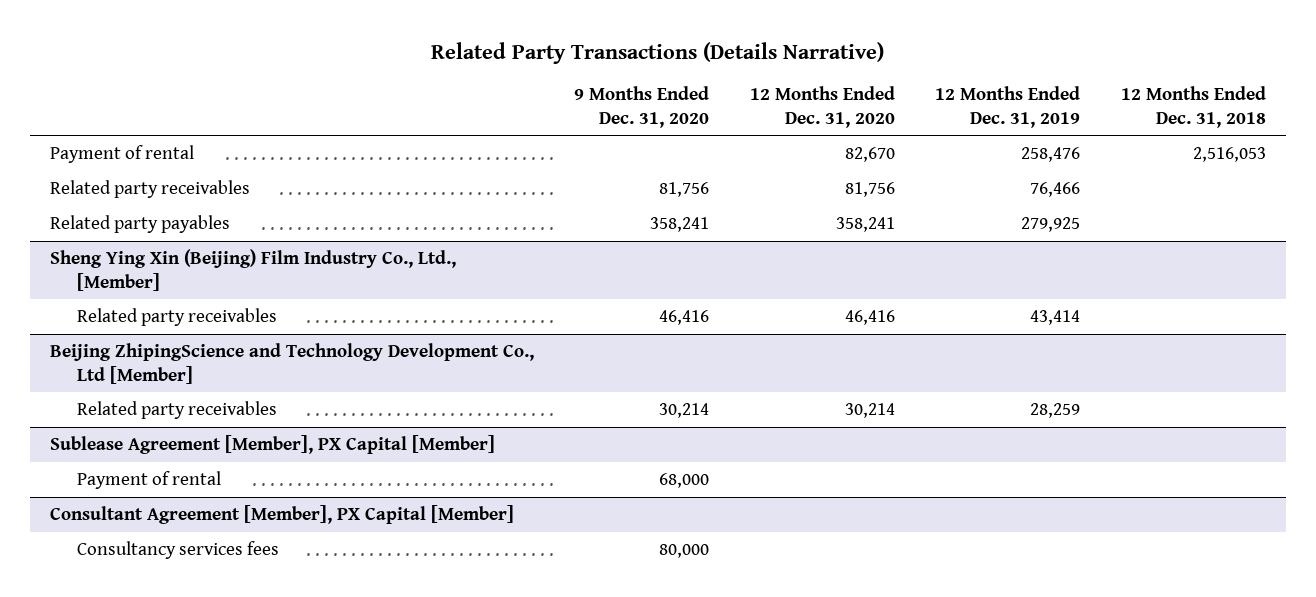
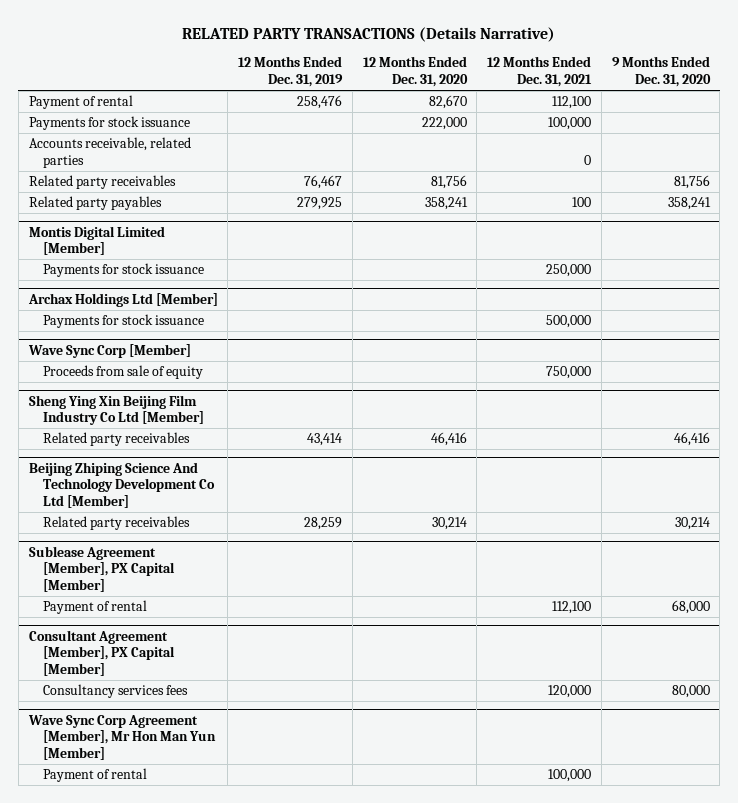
- Related Party Transactions (Details Narrative)
+ RELATED PARTY TRANSACTIONS (Details Narrative)
- | 9 Months Ended Dec. 31, 2020 | 12 Months Ended Dec. 31, 2020 | 12 Months Ended Dec. 31, 2019 | 12 Months Ended Dec. 31, 2018
+ | 12 Months Ended Dec. 31, 2019 | 12 Months Ended Dec. 31, 2020 | 12 Months Ended Dec. 31, 2021 | 9 Months Ended Dec. 31, 2020
- Related party receivables | 81,756 | 81,756 | 76,466 |
+ Payments for stock issuance | | 222,000 | 100,000 |
+ Accounts receivable, related parties | | | 0 |
+ Related party receivables | 76,467 | 81,756 | | 81,756
- Sheng Ying Xin (Beijing) Film Industry Co., Ltd., [Member]
+ Montis Digital Limited [Member]
+ Payments for stock issuance | | | 250,000 |
+ Archax Holdings Ltd [Member]
+ Payments for stock issuance | | | 500,000 |
+ Wave Sync Corp [Member]
+ Proceeds from sale of equity | | | 750,000 |
+ Sheng Ying Xin Beijing Film Industry Co Ltd [Member]
- Beijing ZhipingScience and Technology Development Co., Ltd [Member]
+ Beijing Zhiping Science And Technology Development Co Ltd [Member]
+ Wave Sync Corp Agreement [Member], Mr Hon Man Yun [Member]
+ Payment of rental | | | 100,000 |

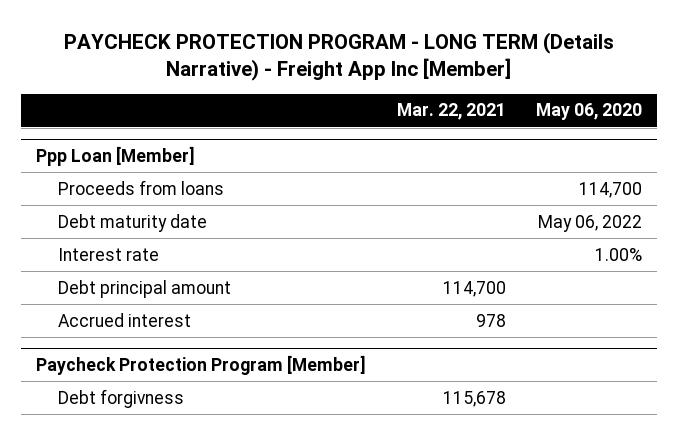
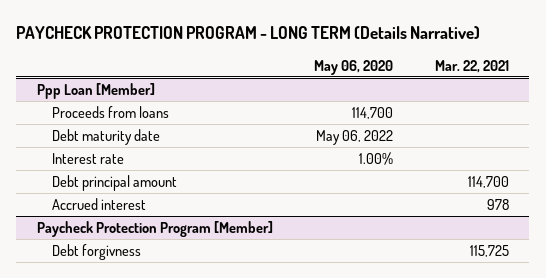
- PAYCHECK PROTECTION PROGRAM - LONG TERM (Details Narrative) - Freight App Inc [Member]
+ PAYCHECK PROTECTION PROGRAM - LONG TERM (Details Narrative)
- | Mar. 22, 2021 | May 06, 2020
+ | May 06, 2020 | Mar. 22, 2021
@ Paycheck Protection Program [Member]
- Debt forgivness | 115,678 |
+ Debt forgivness | | 115,725

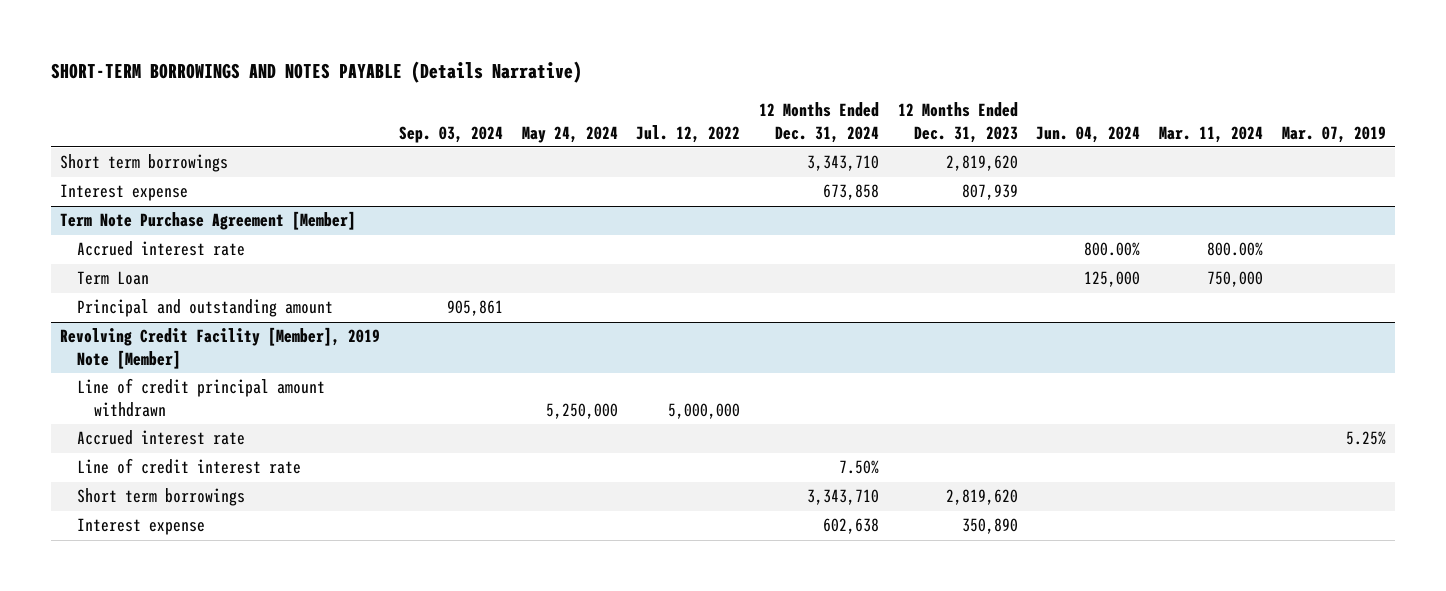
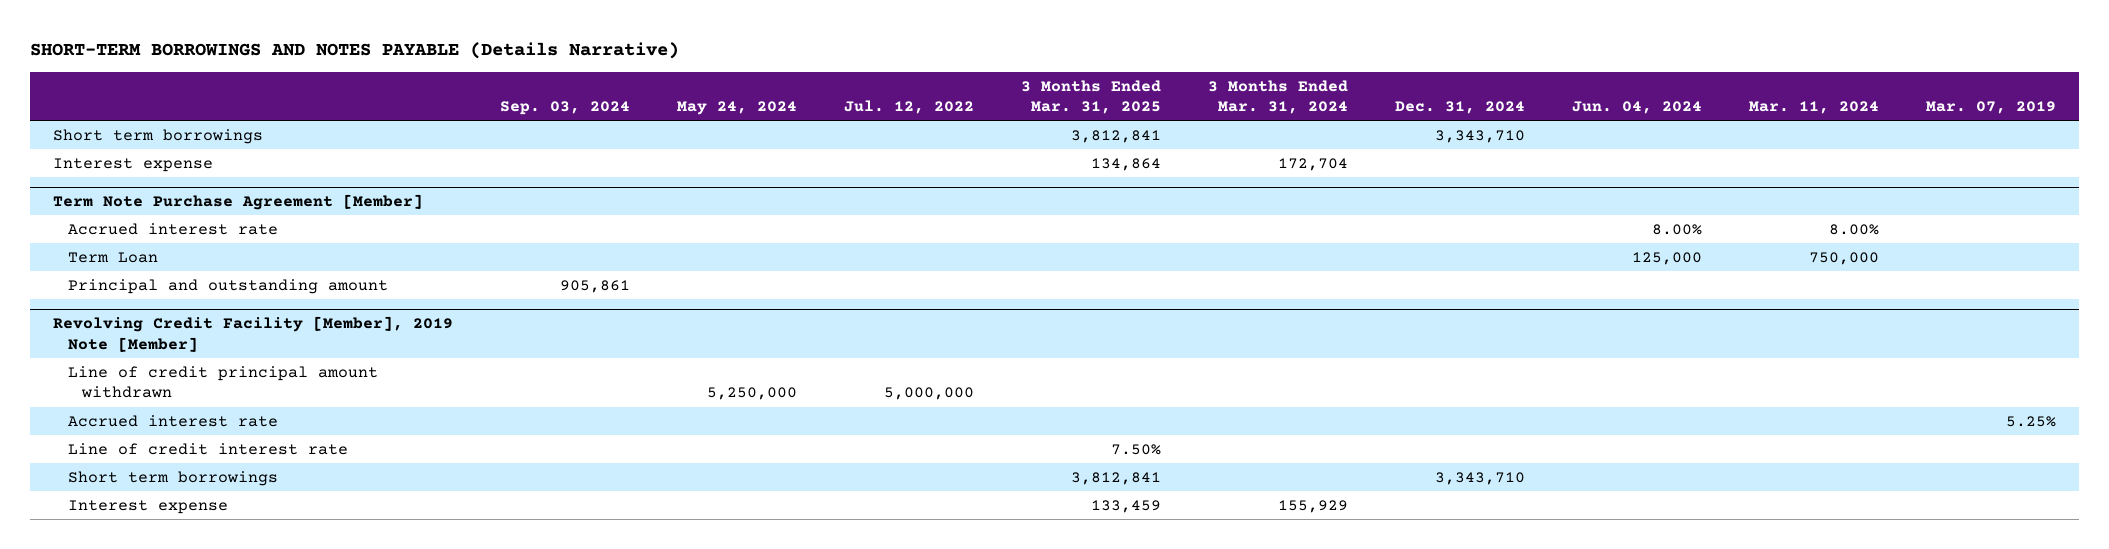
- | Sep. 03, 2024 | May 24, 2024 | Jul. 12, 2022 | 12 Months Ended Dec. 31, 2024 | 12 Months Ended Dec. 31, 2023 | Jun. 04, 2024 | Mar. 11, 2024 | Mar. 07, 2019
+ | Sep. 03, 2024 | May 24, 2024 | Jul. 12, 2022 | 3 Months Ended Mar. 31, 2025 | 3 Months Ended Mar. 31, 2024 | Dec. 31, 2024 | Jun. 04, 2024 | Mar. 11, 2024 | Mar. 07, 2019
@ Term Note Purchase Agreement [Member]
- Accrued interest rate | | | | | | 800.00% | 800.00% |
+ Accrued interest rate | | | | | | | 8.00% | 8.00% |

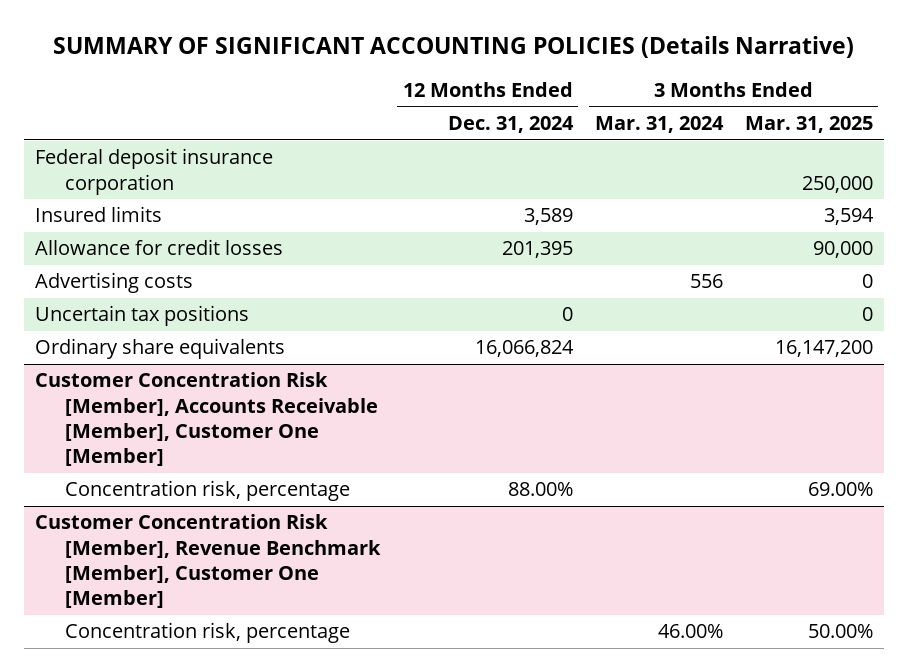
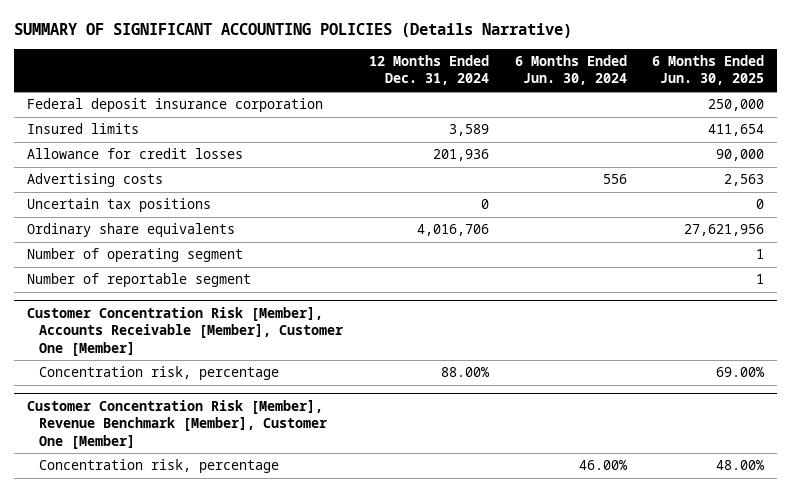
- | 12 Months Ended Dec. 31, 2024 | 3 Months Ended Mar. 31, 2024 | 3 Months Ended Mar. 31, 2025
+ | 12 Months Ended Dec. 31, 2024 | 6 Months Ended Jun. 30, 2024 | 6 Months Ended Jun. 30, 2025
- Allowance for credit losses | 201,395 | | 90,000
+ Allowance for credit losses | 201,936 | | 90,000
- Ordinary share equivalents | 16,066,824 | | 16,147,200
+ Ordinary share equivalents | 4,016,706 | | 27,621,956
+ Number of operating segment | | | 1
+ Number of reportable segment | | | 1

